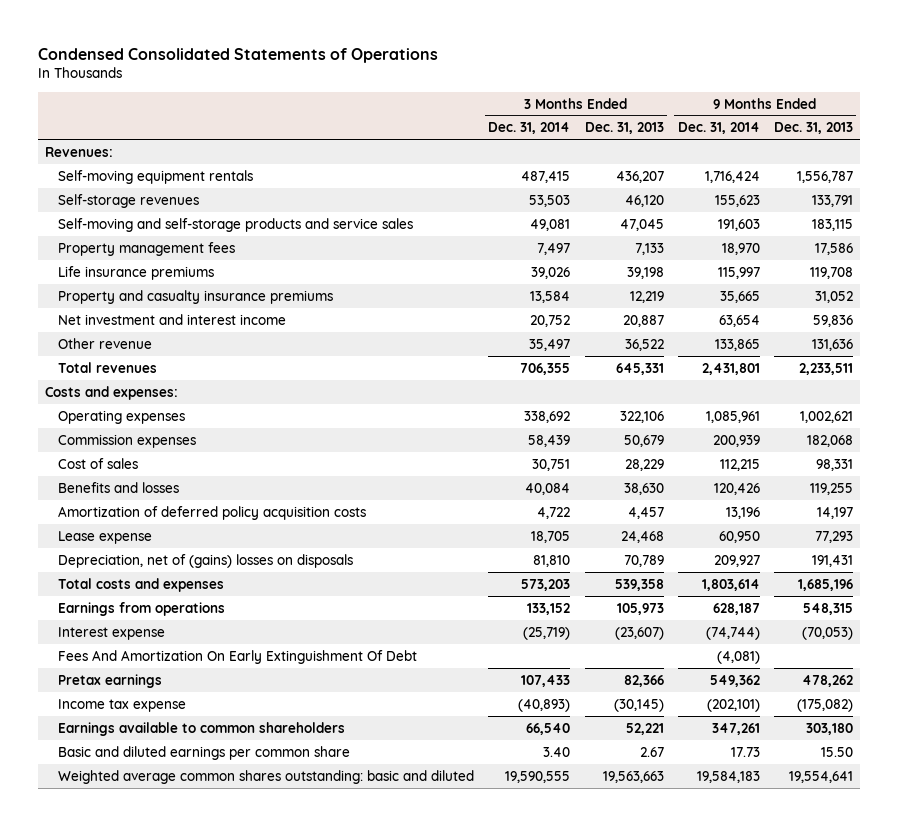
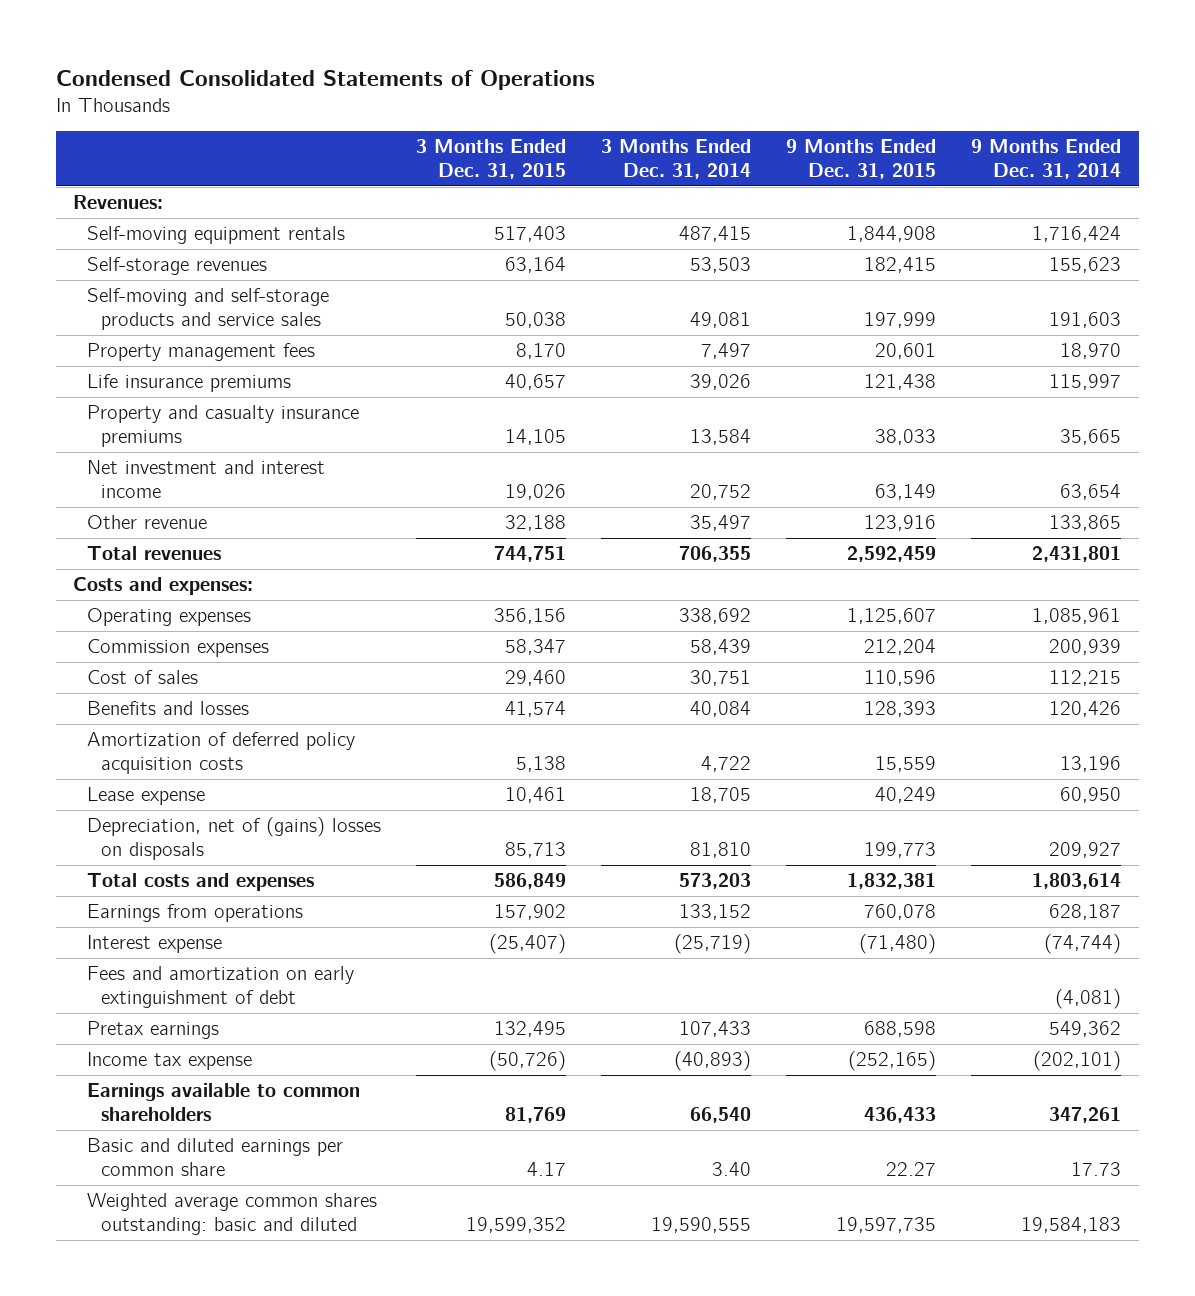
- | 3 Months Ended Dec. 31, 2014 | 3 Months Ended Dec. 31, 2013 | 9 Months Ended Dec. 31, 2014 | 9 Months Ended Dec. 31, 2013
+ | 3 Months Ended Dec. 31, 2015 | 3 Months Ended Dec. 31, 2014 | 9 Months Ended Dec. 31, 2015 | 9 Months Ended Dec. 31, 2014
- Fees And Amortization On Early Extinguishment Of Debt | | | (4,081) |
+ Fees and amortization on early extinguishment of debt | | | | (4,081)

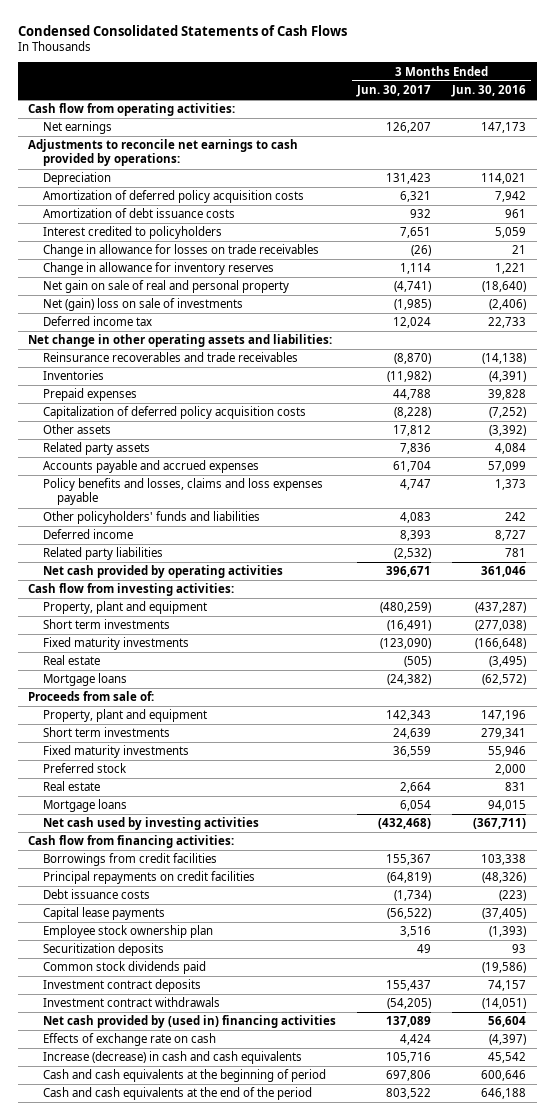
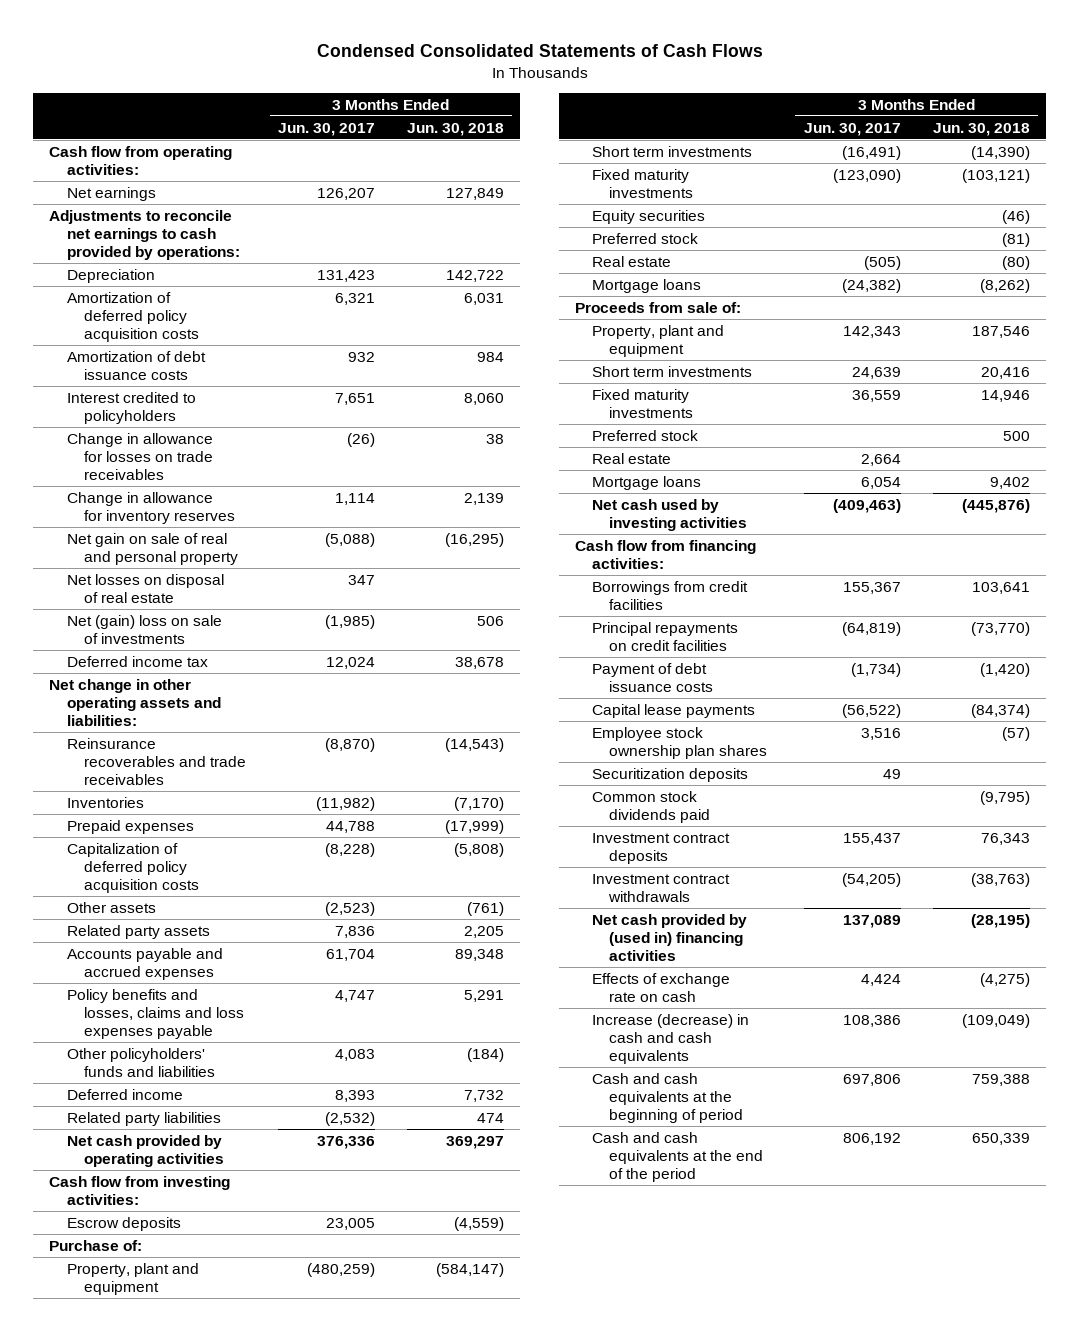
- | 3 Months Ended Jun. 30, 2017 | 3 Months Ended Jun. 30, 2016
+ | 3 Months Ended Jun. 30, 2017 | 3 Months Ended Jun. 30, 2018
- Net gain on sale of real and personal property | (4,741) | (18,640)
+ Net gain on sale of real and personal property | (5,088) | (16,295)
+ Net losses on disposal of real estate | 347 |
- Other assets | 17,812 | (3,392)
+ Other assets | (2,523) | (761)
- Net cash provided by operating activities | 396,671 | 361,046
+ Net cash provided by operating activities | 376,336 | 369,297
+ Escrow deposits | 23,005 | (4,559)
+ Purchase of:
+ Equity securities | | (46)
+ Preferred stock | | (81)
- Net cash used by investing activities | (432,468) | (367,711)
+ Net cash used by investing activities | (409,463) | (445,876)
- Debt issuance costs | (1,734) | (223)
+ Payment of debt issuance costs | (1,734) | (1,420)
- Employee stock ownership plan | 3,516 | (1,393)
+ Employee stock ownership plan shares | 3,516 | (57)
- Increase (decrease) in cash and cash equivalents | 105,716 | 45,542
+ Increase (decrease) in cash and cash equivalents | 108,386 | (109,049)
- Cash and cash equivalents at the end of the period | 803,522 | 646,188
+ Cash and cash equivalents at the end of the period | 806,192 | 650,339

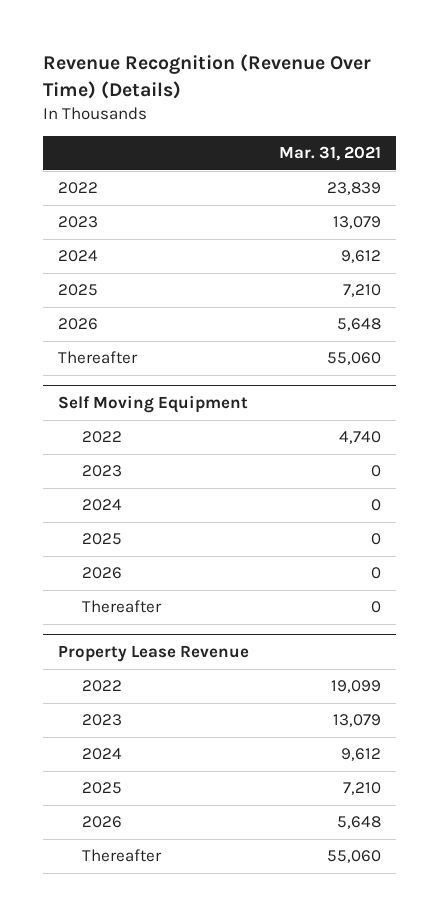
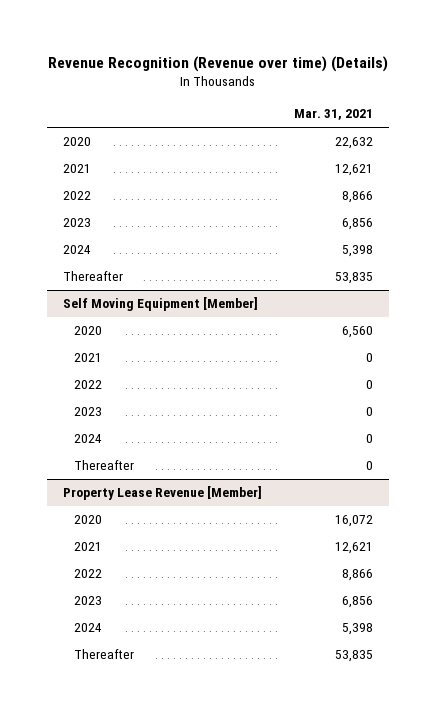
- Revenue Recognition (Revenue Over Time) (Details)
+ Revenue Recognition (Revenue over time) (Details)
- 2022 | 23,839
- 2023 | 13,079
- 2024 | 9,612
- 2025 | 7,210
- 2026 | 5,648
- Thereafter | 55,060
- Self Moving Equipment
- 2022 | 4,740
+ 2020 | 22,632
+ 2021 | 12,621
+ 2022 | 8,866
+ 2023 | 6,856
+ 2024 | 5,398
+ Thereafter | 53,835
+ Self Moving Equipment [Member]
+ 2020 | 6,560
+ 2021 | 0
+ 2022 | 0
- 2025 | 0
- 2026 | 0
- Property Lease Revenue
- 2022 | 19,099
- 2023 | 13,079
- 2024 | 9,612
- 2025 | 7,210
- 2026 | 5,648
- Thereafter | 55,060
+ Property Lease Revenue [Member]
+ 2020 | 16,072
+ 2021 | 12,621
+ 2022 | 8,866
+ 2023 | 6,856
+ 2024 | 5,398
+ Thereafter | 53,835

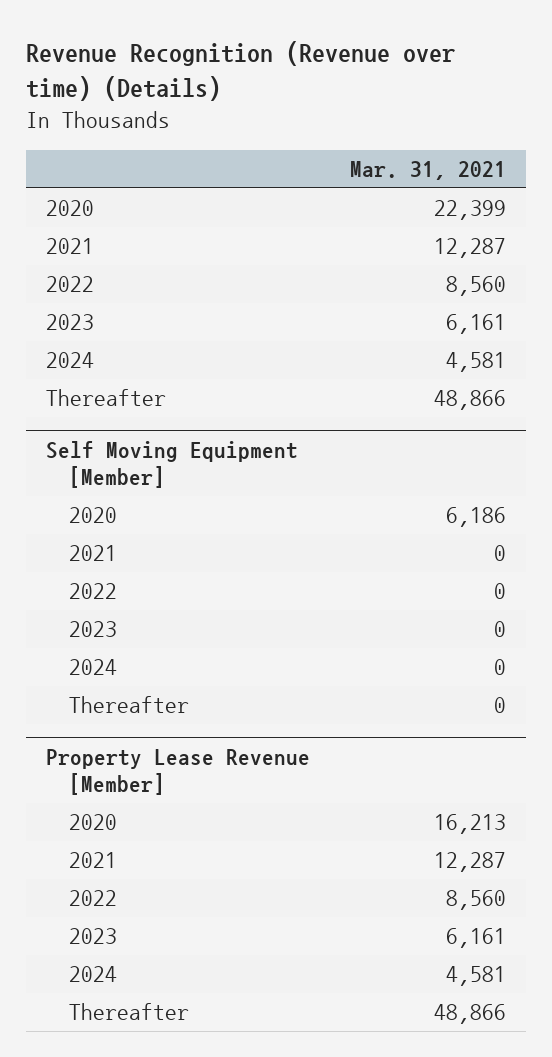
- 2020 | 22,632
- 2021 | 12,621
- 2022 | 8,866
- 2023 | 6,856
- 2024 | 5,398
- Thereafter | 53,835
+ 2020 | 22,399
+ 2021 | 12,287
+ 2022 | 8,560
+ 2023 | 6,161
+ 2024 | 4,581
+ Thereafter | 48,866
@ Self Moving Equipment [Member]
- 2020 | 6,560
+ 2020 | 6,186
@ Property Lease Revenue [Member]
- 2020 | 16,072
- 2021 | 12,621
- 2022 | 8,866
- 2023 | 6,856
- 2024 | 5,398
- Thereafter | 53,835
+ 2020 | 16,213
+ 2021 | 12,287
+ 2022 | 8,560
+ 2023 | 6,161
+ 2024 | 4,581
+ Thereafter | 48,866

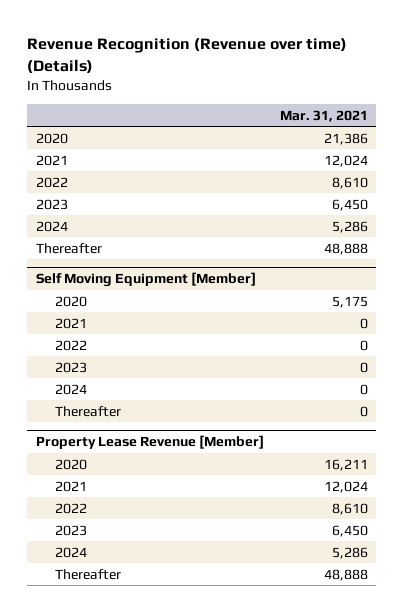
- 2020 | 22,399
- 2021 | 12,287
- 2022 | 8,560
- 2023 | 6,161
- 2024 | 4,581
- Thereafter | 48,866
+ 2020 | 21,386
+ 2021 | 12,024
+ 2022 | 8,610
+ 2023 | 6,450
+ 2024 | 5,286
+ Thereafter | 48,888
@ Self Moving Equipment [Member]
- 2020 | 6,186
+ 2020 | 5,175
@ Property Lease Revenue [Member]
- 2020 | 16,213
- 2021 | 12,287
- 2022 | 8,560
- 2023 | 6,161
- 2024 | 4,581
- Thereafter | 48,866
+ 2020 | 16,211
+ 2021 | 12,024
+ 2022 | 8,610
+ 2023 | 6,450
+ 2024 | 5,286
+ Thereafter | 48,888

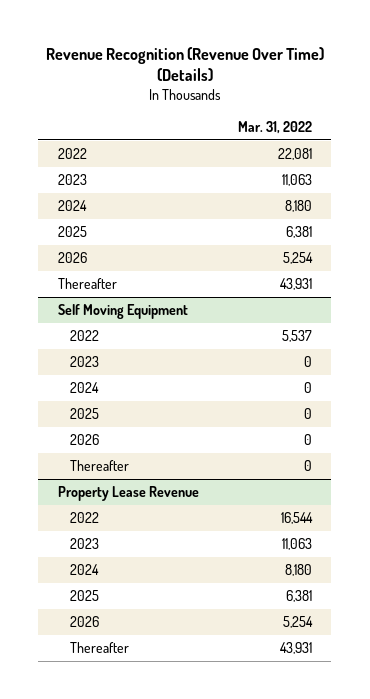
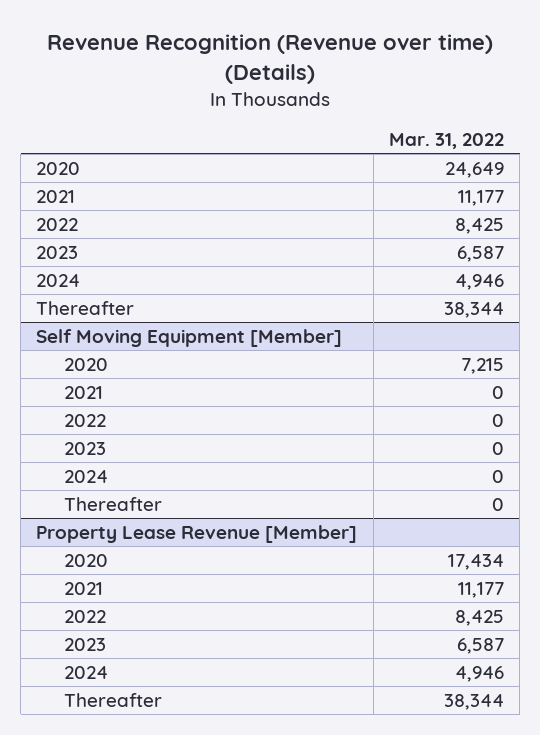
- Revenue Recognition (Revenue Over Time) (Details)
+ Revenue Recognition (Revenue over time) (Details)
- 2022 | 22,081
- 2023 | 11,063
- 2024 | 8,180
- 2025 | 6,381
- 2026 | 5,254
- Thereafter | 43,931
- Self Moving Equipment
- 2022 | 5,537
+ 2020 | 24,649
+ 2021 | 11,177
+ 2022 | 8,425
+ 2023 | 6,587
+ 2024 | 4,946
+ Thereafter | 38,344
+ Self Moving Equipment [Member]
+ 2020 | 7,215
+ 2021 | 0
+ 2022 | 0
- 2025 | 0
- 2026 | 0
- Property Lease Revenue
- 2022 | 16,544
- 2023 | 11,063
- 2024 | 8,180
- 2025 | 6,381
- 2026 | 5,254
- Thereafter | 43,931
+ Property Lease Revenue [Member]
+ 2020 | 17,434
+ 2021 | 11,177
+ 2022 | 8,425
+ 2023 | 6,587
+ 2024 | 4,946
+ Thereafter | 38,344

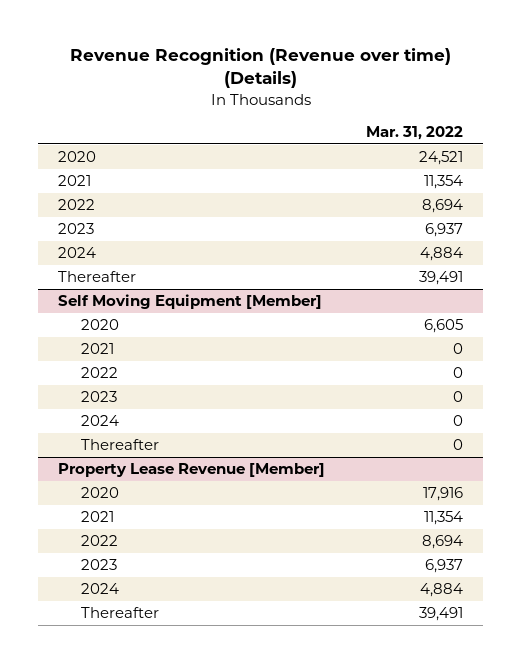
- 2020 | 24,649
- 2021 | 11,177
- 2022 | 8,425
- 2023 | 6,587
- 2024 | 4,946
- Thereafter | 38,344
+ 2020 | 24,521
+ 2021 | 11,354
+ 2022 | 8,694
+ 2023 | 6,937
+ 2024 | 4,884
+ Thereafter | 39,491
@ Self Moving Equipment [Member]
- 2020 | 7,215
+ 2020 | 6,605
@ Property Lease Revenue [Member]
- 2020 | 17,434
- 2021 | 11,177
- 2022 | 8,425
- 2023 | 6,587
- 2024 | 4,946
- Thereafter | 38,344
+ 2020 | 17,916
+ 2021 | 11,354
+ 2022 | 8,694
+ 2023 | 6,937
+ 2024 | 4,884
+ Thereafter | 39,491

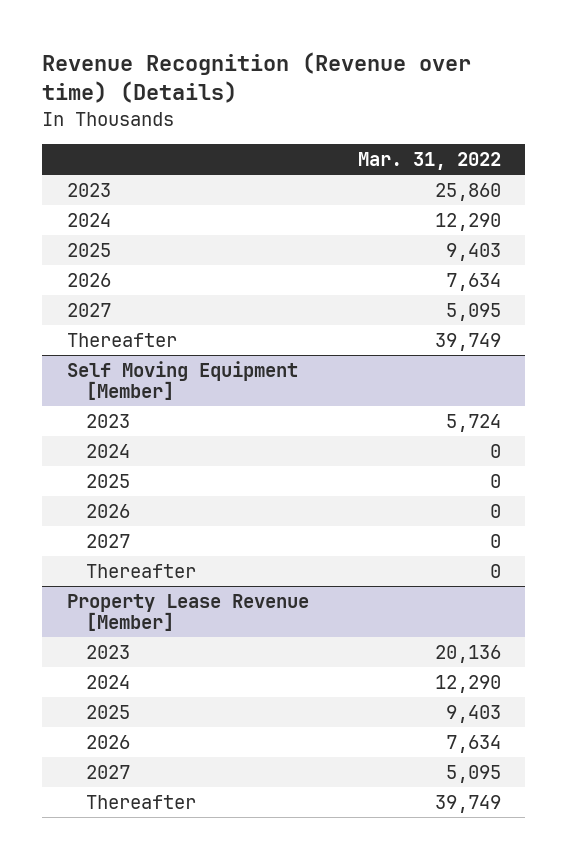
- 2020 | 24,521
- 2021 | 11,354
- 2022 | 8,694
- 2023 | 6,937
- 2024 | 4,884
- Thereafter | 39,491
+ 2023 | 25,860
+ 2024 | 12,290
+ 2025 | 9,403
+ 2026 | 7,634
+ 2027 | 5,095
+ Thereafter | 39,749
@ Self Moving Equipment [Member]
- 2020 | 6,605
- 2021 | 0
- 2022 | 0
- 2023 | 0
+ 2023 | 5,724
+ 2025 | 0
+ 2026 | 0
+ 2027 | 0
@ Property Lease Revenue [Member]
- 2020 | 17,916
- 2021 | 11,354
- 2022 | 8,694
- 2023 | 6,937
- 2024 | 4,884
- Thereafter | 39,491
+ 2023 | 20,136
+ 2024 | 12,290
+ 2025 | 9,403
+ 2026 | 7,634
+ 2027 | 5,095
+ Thereafter | 39,749

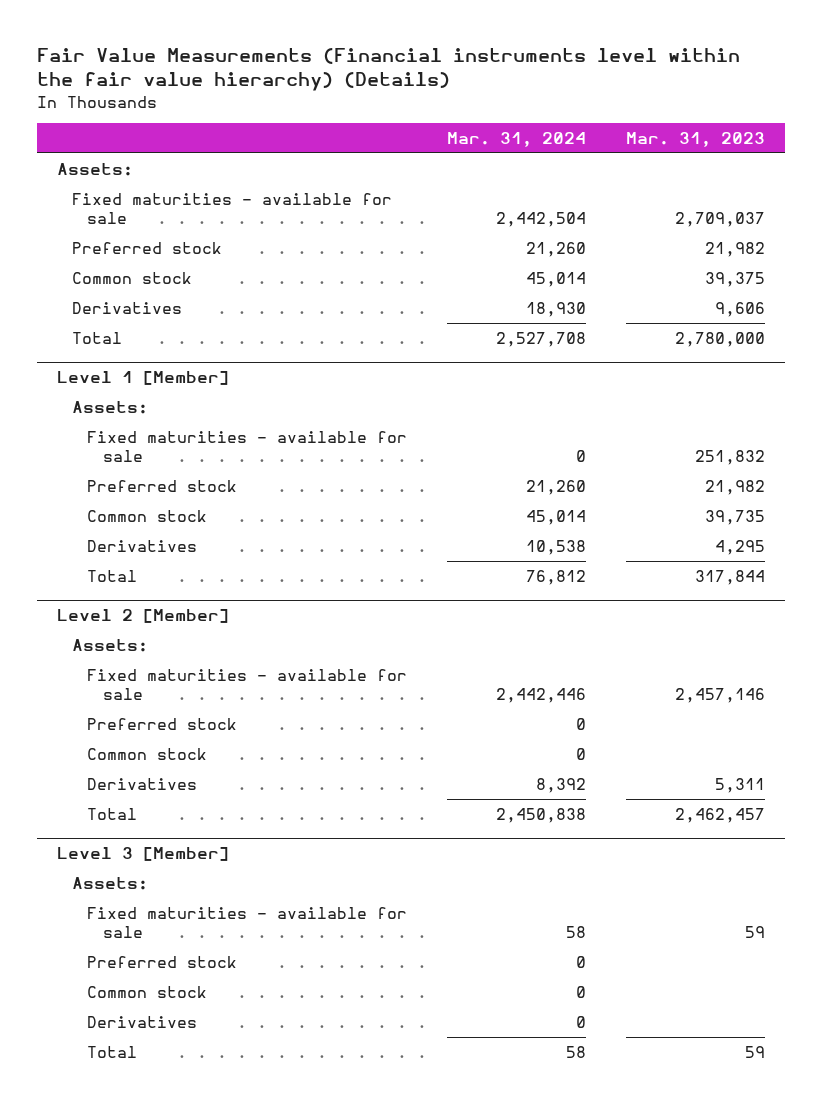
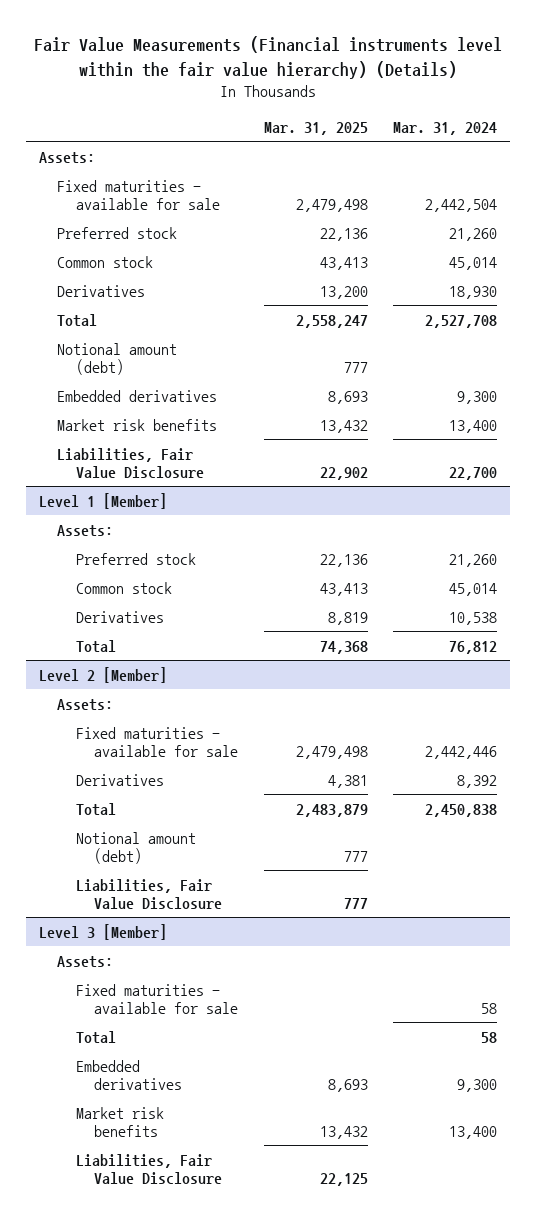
- | Mar. 31, 2024 | Mar. 31, 2023
+ | Mar. 31, 2025 | Mar. 31, 2024
+ Notional amount (debt) | 777 |
+ Embedded derivatives | 8,693 | 9,300
+ Market risk benefits | 13,432 | 13,400
+ Liabilities, Fair Value Disclosure | 22,902 | 22,700
@ Level 1 [Member]
- Fixed maturities - available for sale | 0 | 251,832
@ Level 2 [Member]
- Preferred stock | 0 |
- Common stock | 0 |
+ Notional amount (debt) | 777 |
+ Liabilities, Fair Value Disclosure | 777 |
@ Level 3 [Member]
- Preferred stock | 0 |
- Common stock | 0 |
- Derivatives | 0 |
+ Embedded derivatives | 8,693 | 9,300
+ Market risk benefits | 13,432 | 13,400
+ Liabilities, Fair Value Disclosure | 22,125 |

